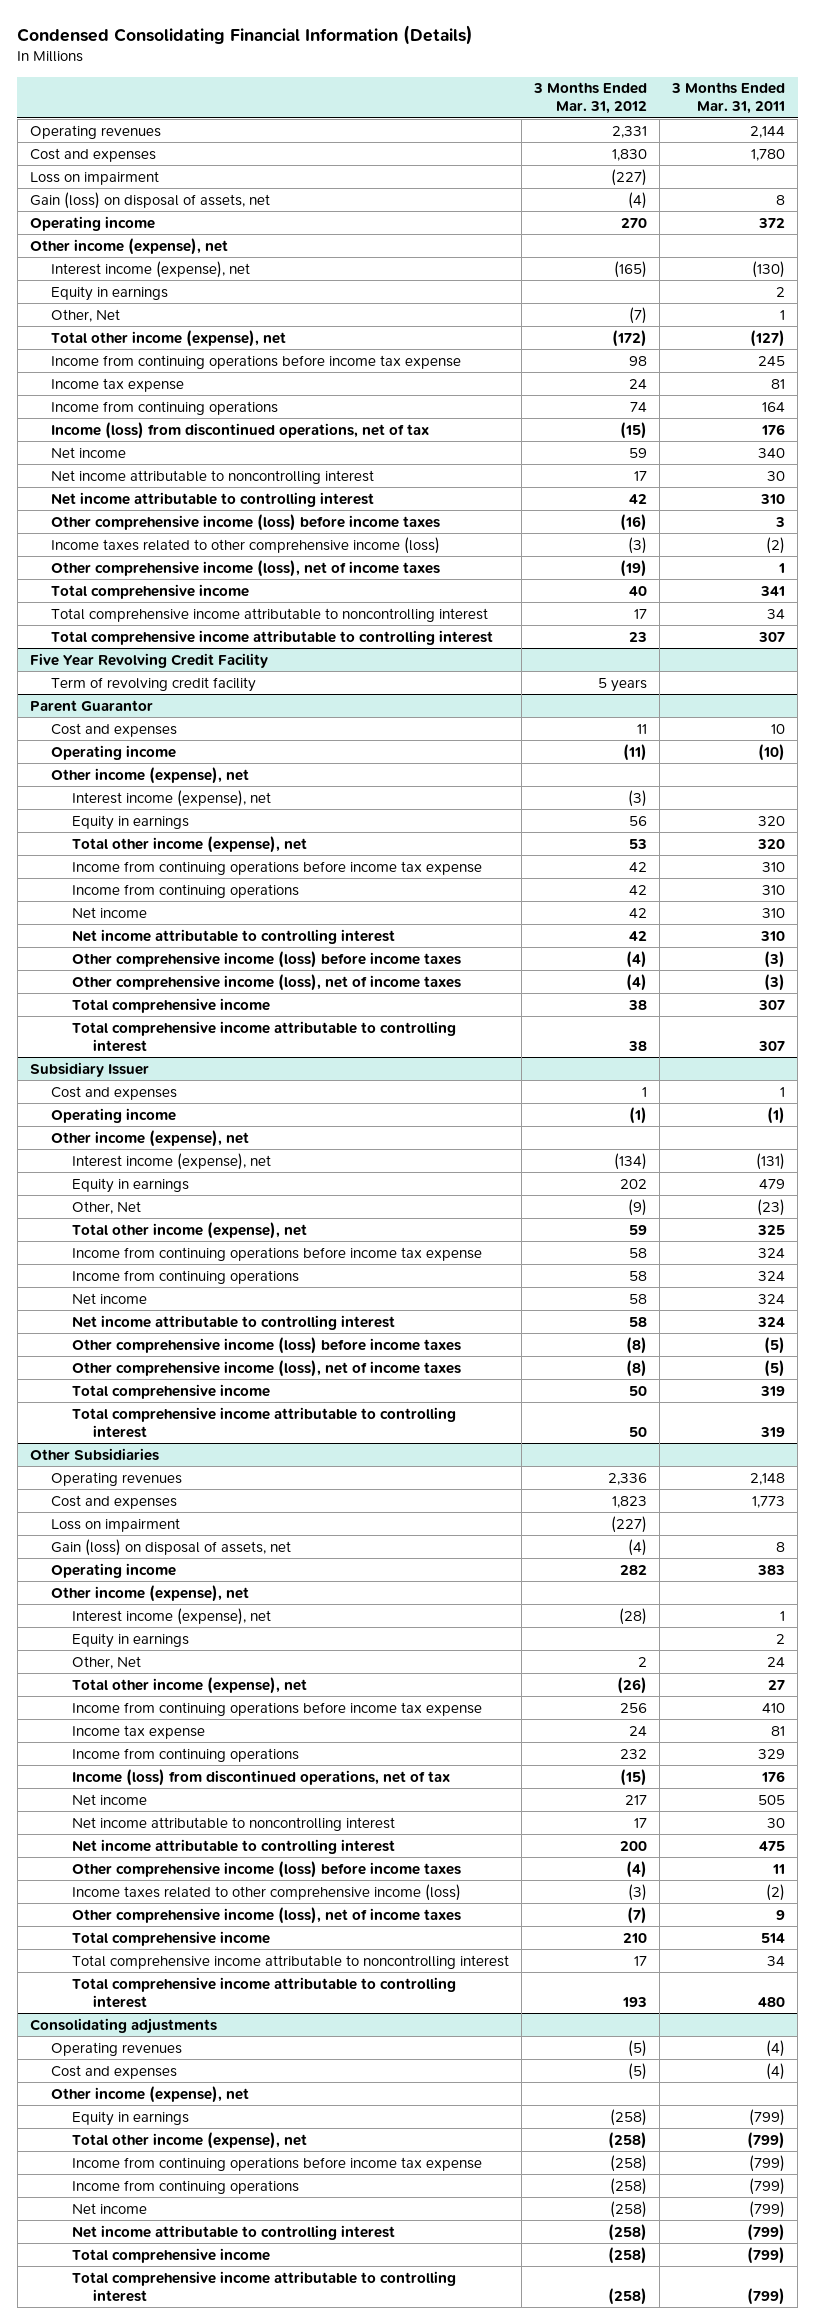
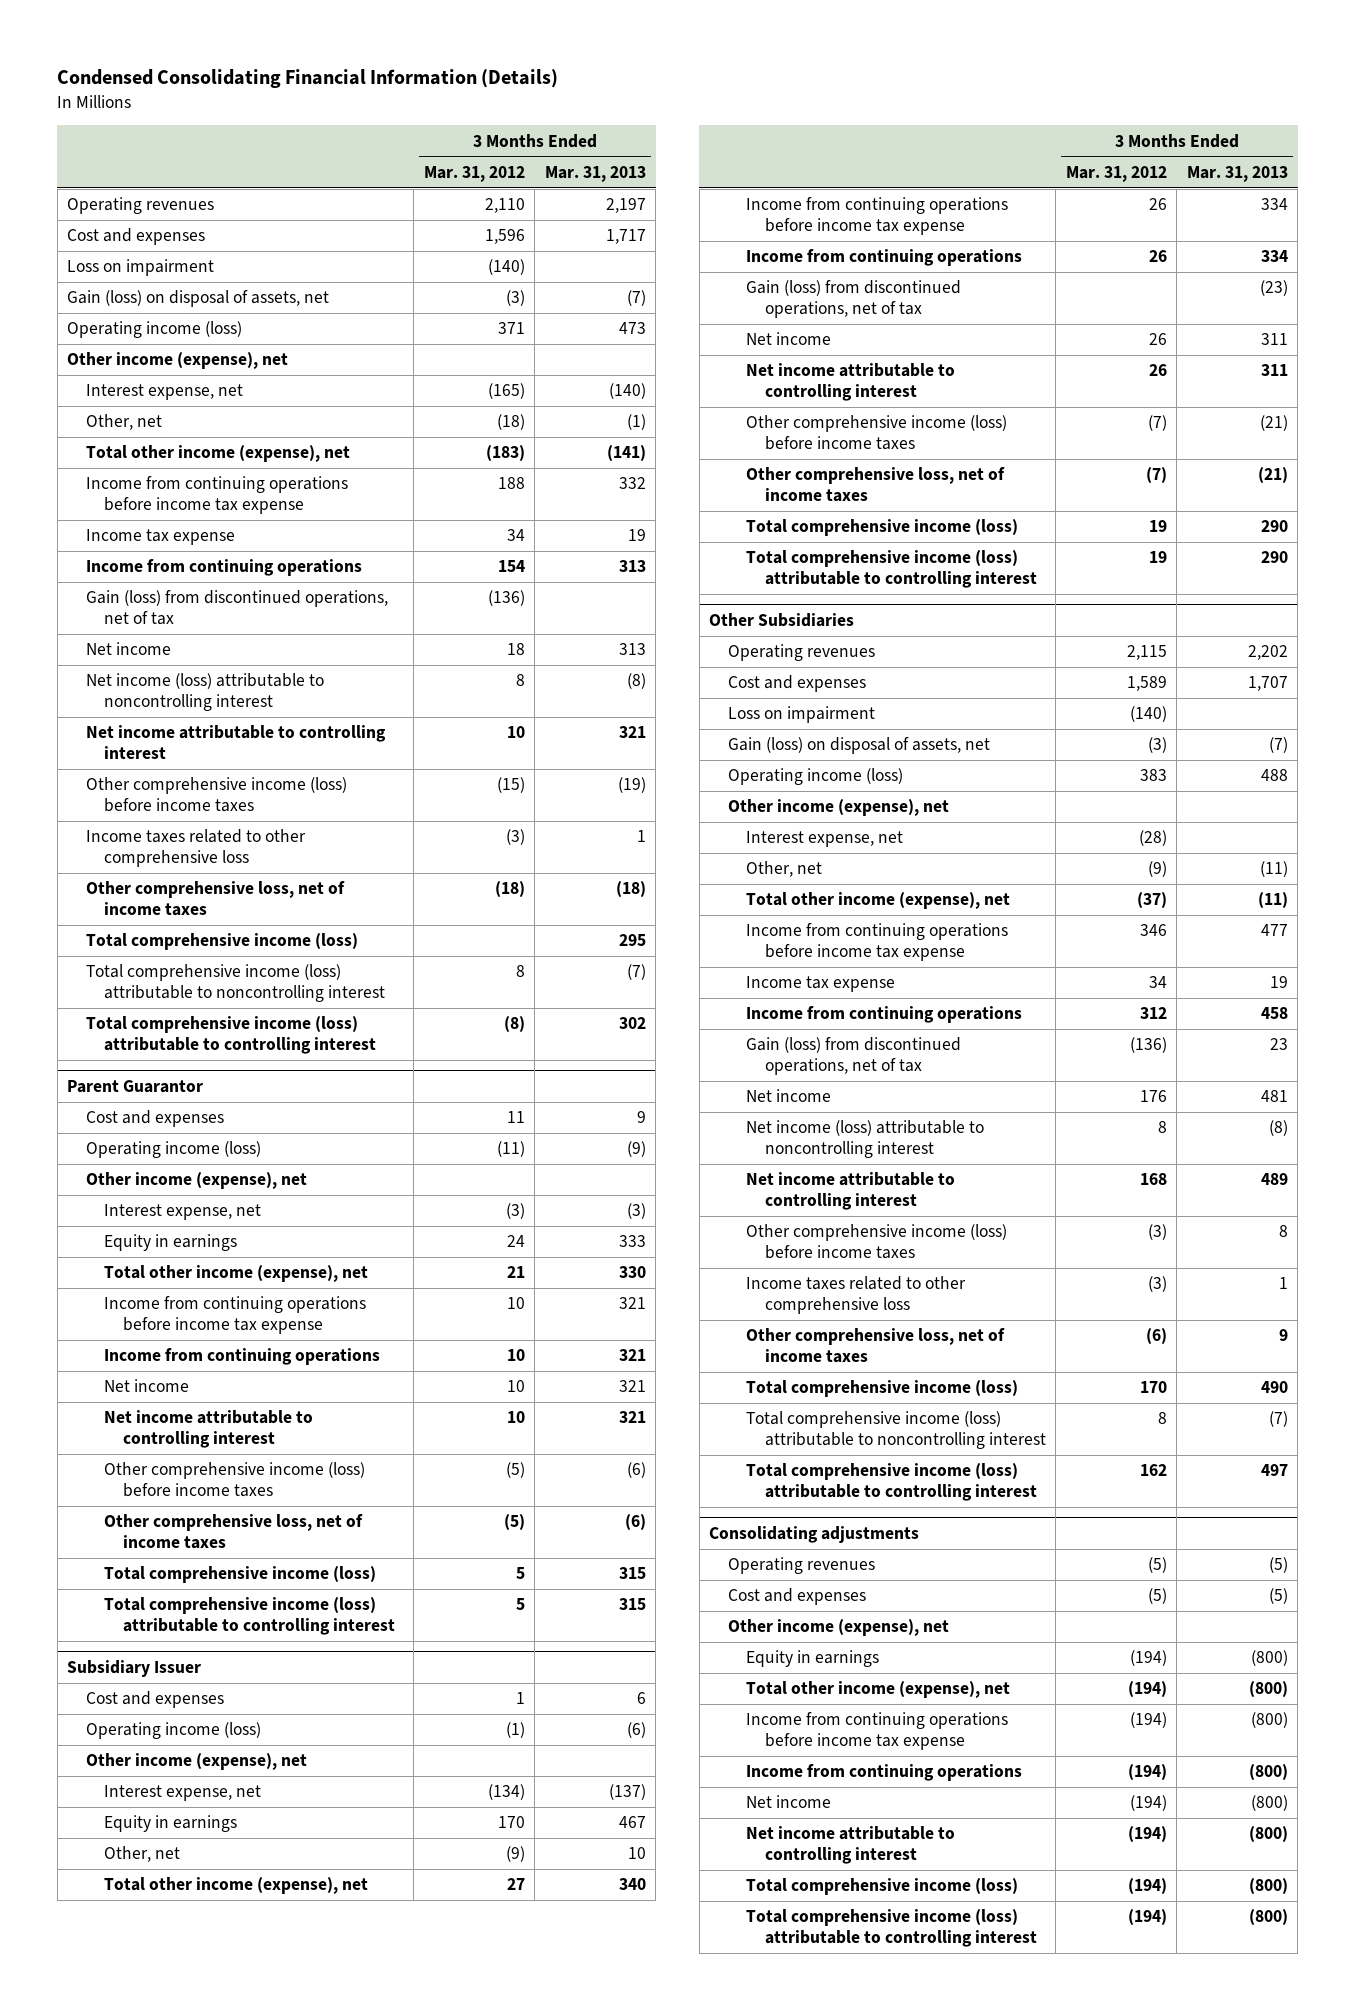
- | 3 Months Ended Mar. 31, 2012 | 3 Months Ended Mar. 31, 2011
+ | 3 Months Ended Mar. 31, 2012 | 3 Months Ended Mar. 31, 2013
- Operating revenues | 2,331 | 2,144
- Cost and expenses | 1,830 | 1,780
- Loss on impairment | (227) |
- Gain (loss) on disposal of assets, net | (4) | 8
- Operating income | 270 | 372
+ Operating revenues | 2,110 | 2,197
+ Cost and expenses | 1,596 | 1,717
+ Loss on impairment | (140) |
+ Gain (loss) on disposal of assets, net | (3) | (7)
+ Operating income (loss) | 371 | 473
- Interest income (expense), net | (165) | (130)
- Equity in earnings | | 2
- Other, Net | (7) | 1
- Total other income (expense), net | (172) | (127)
- Income from continuing operations before income tax expense | 98 | 245
- Income tax expense | 24 | 81
- Income from continuing operations | 74 | 164
- Income (loss) from discontinued operations, net of tax | (15) | 176
- Net income | 59 | 340
- Net income attributable to noncontrolling interest | 17 | 30
- Net income attributable to controlling interest | 42 | 310
- Other comprehensive income (loss) before income taxes | (16) | 3
- Income taxes related to other comprehensive income (loss) | (3) | (2)
- Other comprehensive income (loss), net of income taxes | (19) | 1
- Total comprehensive income | 40 | 341
- Total comprehensive income attributable to noncontrolling interest | 17 | 34
- Total comprehensive income attributable to controlling interest | 23 | 307
- Five Year Revolving Credit Facility
- Term of revolving credit facility | 5 years |
+ Interest expense, net | (165) | (140)
+ Other, net | (18) | (1)
+ Total other income (expense), net | (183) | (141)
+ Income from continuing operations before income tax expense | 188 | 332
+ Income tax expense | 34 | 19
+ Income from continuing operations | 154 | 313
+ Gain (loss) from discontinued operations, net of tax | (136) |
+ Net income | 18 | 313
+ Net income (loss) attributable to noncontrolling interest | 8 | (8)
+ Net income attributable to controlling interest | 10 | 321
+ Other comprehensive income (loss) before income taxes | (15) | (19)
+ Income taxes related to other comprehensive loss | (3) | 1
+ Other comprehensive loss, net of income taxes | (18) | (18)
+ Total comprehensive income (loss) | | 295
+ Total comprehensive income (loss) attributable to noncontrolling interest | 8 | (7)
+ Total comprehensive income (loss) attributable to controlling interest | (8) | 302
@ Parent Guarantor
- Operating income | (11) | (10)
+ Operating income (loss) | (11) | (9)
- Interest income (expense), net | (3) |
- Equity in earnings | 56 | 320
- Total other income (expense), net | 53 | 320
- Income from continuing operations before income tax expense | 42 | 310
- Income from continuing operations | 42 | 310
- Net income | 42 | 310
- Net income attributable to controlling interest | 42 | 310
- Other comprehensive income (loss) before income taxes | (4) | (3)
- Other comprehensive income (loss), net of income taxes | (4) | (3)
- Total comprehensive income | 38 | 307
- Total comprehensive income attributable to controlling interest | 38 | 307
+ Interest expense, net | (3) | (3)
+ Equity in earnings | 24 | 333
+ Total other income (expense), net | 21 | 330
+ Income from continuing operations before income tax expense | 10 | 321
+ Income from continuing operations | 10 | 321
+ Net income | 10 | 321
+ Net income attributable to controlling interest | 10 | 321
+ Other comprehensive income (loss) before income taxes | (5) | (6)
+ Other comprehensive loss, net of income taxes | (5) | (6)
+ Total comprehensive income (loss) | 5 | 315
+ Total comprehensive income (loss) attributable to controlling interest | 5 | 315
@ Subsidiary Issuer
- Operating income | (1) | (1)
+ Operating income (loss) | (1) | (6)
- Interest income (expense), net | (134) | (131)
- Equity in earnings | 202 | 479
- Other, Net | (9) | (23)
- Total other income (expense), net | 59 | 325
- Income from continuing operations before income tax expense | 58 | 324
- Income from continuing operations | 58 | 324
- Net income | 58 | 324
- Net income attributable to controlling interest | 58 | 324
- Other comprehensive income (loss) before income taxes | (8) | (5)
- Other comprehensive income (loss), net of income taxes | (8) | (5)
- Total comprehensive income | 50 | 319
- Total comprehensive income attributable to controlling interest | 50 | 319
+ Interest expense, net | (134) | (137)
+ Equity in earnings | 170 | 467
+ Other, net | (9) | 10
+ Total other income (expense), net | 27 | 340
+ Income from continuing operations before income tax expense | 26 | 334
+ Income from continuing operations | 26 | 334
+ Gain (loss) from discontinued operations, net of tax | | (23)
+ Net income | 26 | 311
+ Net income attributable to controlling interest | 26 | 311
+ Other comprehensive income (loss) before income taxes | (7) | (21)
+ Other comprehensive loss, net of income taxes | (7) | (21)
+ Total comprehensive income (loss) | 19 | 290
+ Total comprehensive income (loss) attributable to controlling interest | 19 | 290
@ Other Subsidiaries
- Operating revenues | 2,336 | 2,148
- Cost and expenses | 1,823 | 1,773
- Loss on impairment | (227) |
- Gain (loss) on disposal of assets, net | (4) | 8
- Operating income | 282 | 383
+ Operating revenues | 2,115 | 2,202
+ Cost and expenses | 1,589 | 1,707
+ Loss on impairment | (140) |
+ Gain (loss) on disposal of assets, net | (3) | (7)
+ Operating income (loss) | 383 | 488
- Interest income (expense), net | (28) | 1
- Equity in earnings | | 2
- Other, Net | 2 | 24
- Total other income (expense), net | (26) | 27
- Income from continuing operations before income tax expense | 256 | 410
- Income tax expense | 24 | 81
- Income from continuing operations | 232 | 329
- Income (loss) from discontinued operations, net of tax | (15) | 176
- Net income | 217 | 505
- Net income attributable to noncontrolling interest | 17 | 30
- Net income attributable to controlling interest | 200 | 475
- Other comprehensive income (loss) before income taxes | (4) | 11
- Income taxes related to other comprehensive income (loss) | (3) | (2)
- Other comprehensive income (loss), net of income taxes | (7) | 9
- Total comprehensive income | 210 | 514
- Total comprehensive income attributable to noncontrolling interest | 17 | 34
- Total comprehensive income attributable to controlling interest | 193 | 480
+ Interest expense, net | (28) |
+ Other, net | (9) | (11)
+ Total other income (expense), net | (37) | (11)
+ Income from continuing operations before income tax expense | 346 | 477
+ Income tax expense | 34 | 19
+ Income from continuing operations | 312 | 458
+ Gain (loss) from discontinued operations, net of tax | (136) | 23
+ Net income | 176 | 481
+ Net income (loss) attributable to noncontrolling interest | 8 | (8)
+ Net income attributable to controlling interest | 168 | 489
+ Other comprehensive income (loss) before income taxes | (3) | 8
+ Income taxes related to other comprehensive loss | (3) | 1
+ Other comprehensive loss, net of income taxes | (6) | 9
+ Total comprehensive income (loss) | 170 | 490
+ Total comprehensive income (loss) attributable to noncontrolling interest | 8 | (7)
+ Total comprehensive income (loss) attributable to controlling interest | 162 | 497
@ Consolidating adjustments
- Equity in earnings | (258) | (799)
- Total other income (expense), net | (258) | (799)
- Income from continuing operations before income tax expense | (258) | (799)
- Income from continuing operations | (258) | (799)
- Net income | (258) | (799)
- Net income attributable to controlling interest | (258) | (799)
- Total comprehensive income | (258) | (799)
- Total comprehensive income attributable to controlling interest | (258) | (799)
+ Equity in earnings | (194) | (800)
+ Total other income (expense), net | (194) | (800)
+ Income from continuing operations before income tax expense | (194) | (800)
+ Income from continuing operations | (194) | (800)
+ Net income | (194) | (800)
+ Net income attributable to controlling interest | (194) | (800)
+ Total comprehensive income (loss) | (194) | (800)
+ Total comprehensive income (loss) attributable to controlling interest | (194) | (800)

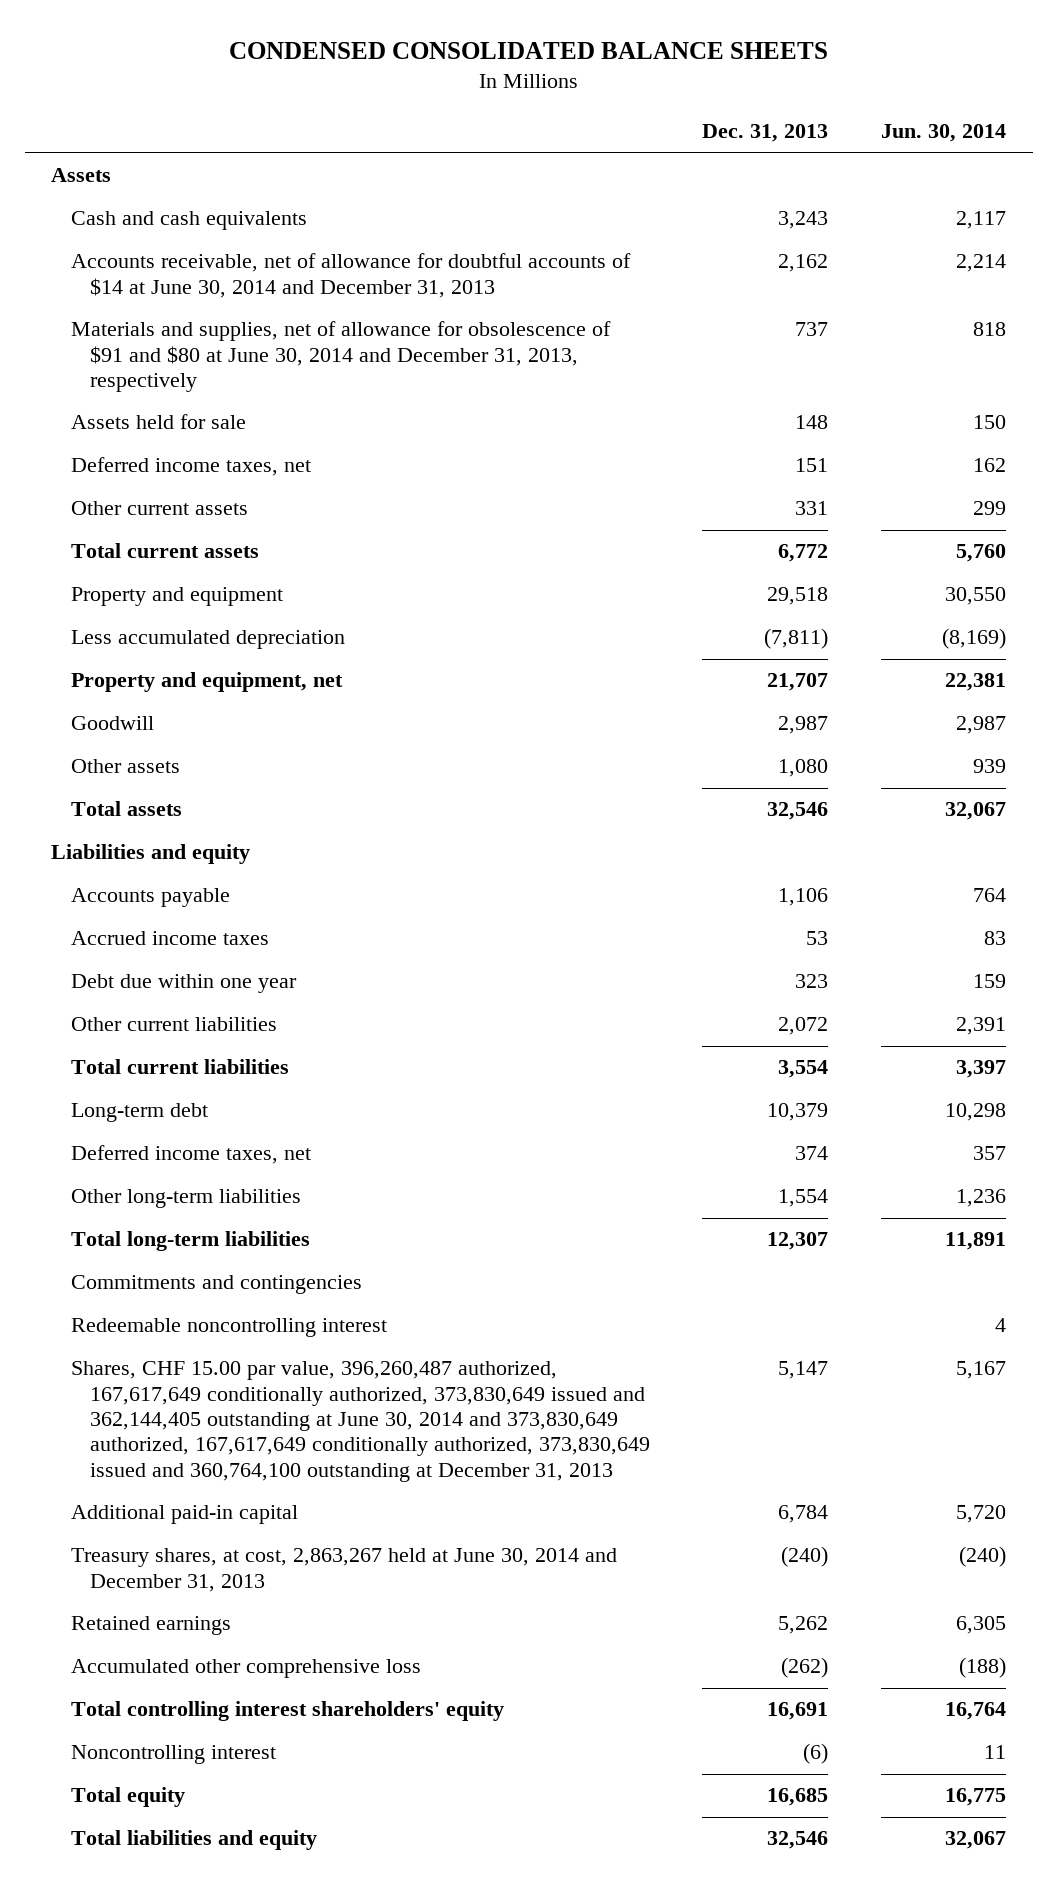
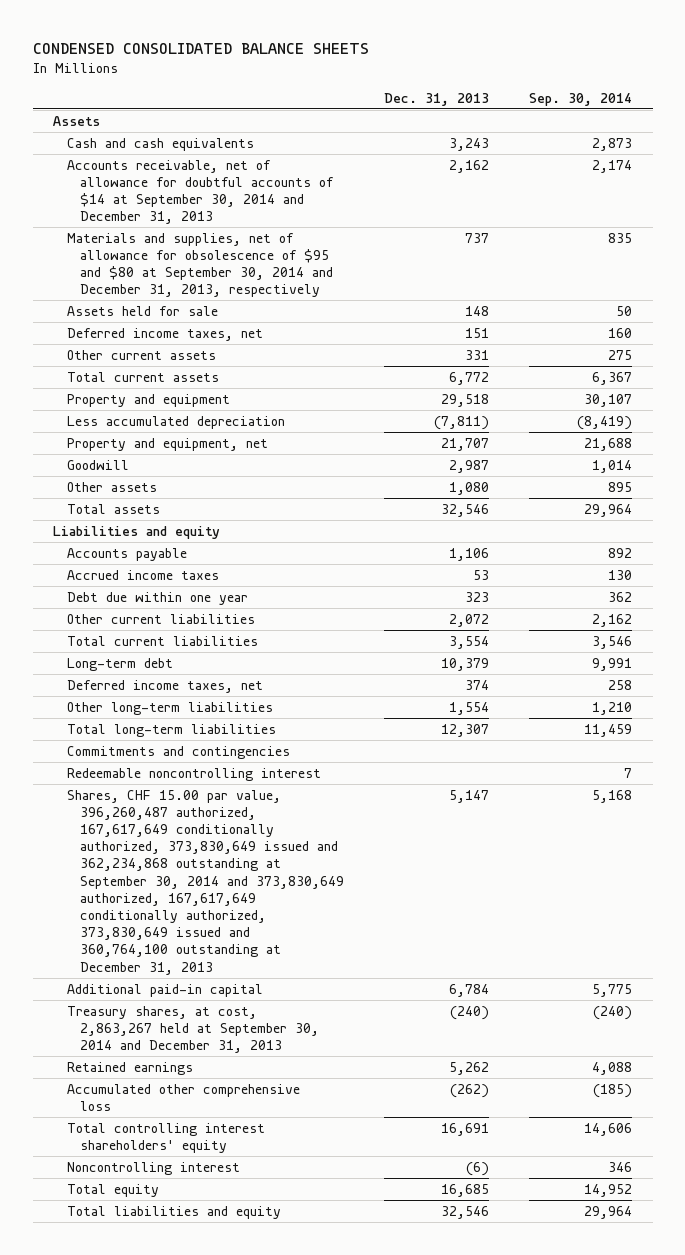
- | Dec. 31, 2013 | Jun. 30, 2014
+ | Dec. 31, 2013 | Sep. 30, 2014
- Accounts receivable, net of allowance for doubtful accounts of $14 at June 30, 2014 and December 31, 2013 | 2,162 | 2,214
- Materials and supplies, net of allowance for obsolescence of $91 and $80 at June 30, 2014 and December 31, 2013, respectively | 737 | 818
+ Accounts receivable, net of allowance for doubtful accounts of $14 at September 30, 2014 and December 31, 2013 | 2,162 | 2,174
+ Materials and supplies, net of allowance for obsolescence of $95 and $80 at September 30, 2014 and December 31, 2013, respectively | 737 | 835
- Shares, CHF 15.00 par value, 396,260,487 authorized, 167,617,649 conditionally authorized, 373,830,649 issued and 362,144,405 outstanding at June 30, 2014 and 373,830,649 authorized, 167,617,649 conditionally authorized, 373,830,649 issued and 360,764,100 outstanding at December 31, 2013 | 5,147 | 5,167
+ Shares, CHF 15.00 par value, 396,260,487 authorized, 167,617,649 conditionally authorized, 373,830,649 issued and 362,234,868 outstanding at September 30, 2014 and 373,830,649 authorized, 167,617,649 conditionally authorized, 373,830,649 issued and 360,764,100 outstanding at December 31, 2013 | 5,147 | 5,168
- Treasury shares, at cost, 2,863,267 held at June 30, 2014 and December 31, 2013 | (240) | (240)
+ Treasury shares, at cost, 2,863,267 held at September 30, 2014 and December 31, 2013 | (240) | (240)

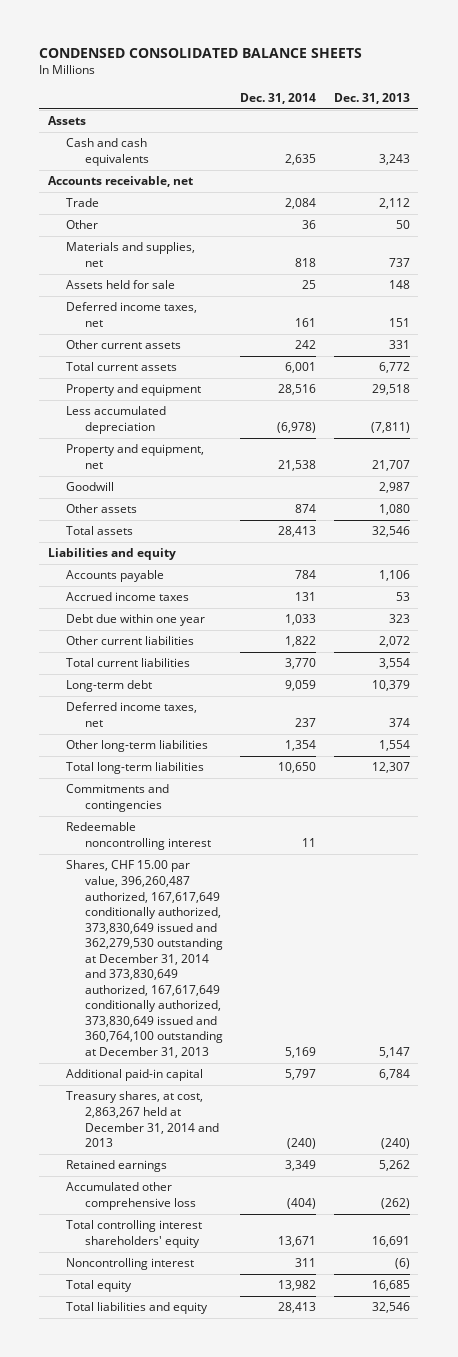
- | Dec. 31, 2013 | Sep. 30, 2014
+ | Dec. 31, 2014 | Dec. 31, 2013
- Accounts receivable, net of allowance for doubtful accounts of $14 at September 30, 2014 and December 31, 2013 | 2,162 | 2,174
- Materials and supplies, net of allowance for obsolescence of $95 and $80 at September 30, 2014 and December 31, 2013, respectively | 737 | 835
+ Accounts receivable, net
+ Trade | 2,084 | 2,112
+ Other | 36 | 50
+ Materials and supplies, net | 818 | 737
- Shares, CHF 15.00 par value, 396,260,487 authorized, 167,617,649 conditionally authorized, 373,830,649 issued and 362,234,868 outstanding at September 30, 2014 and 373,830,649 authorized, 167,617,649 conditionally authorized, 373,830,649 issued and 360,764,100 outstanding at December 31, 2013 | 5,147 | 5,168
+ Shares, CHF 15.00 par value, 396,260,487 authorized, 167,617,649 conditionally authorized, 373,830,649 issued and 362,279,530 outstanding at December 31, 2014 and 373,830,649 authorized, 167,617,649 conditionally authorized, 373,830,649 issued and 360,764,100 outstanding at December 31, 2013 | 5,169 | 5,147
- Treasury shares, at cost, 2,863,267 held at September 30, 2014 and December 31, 2013 | (240) | (240)
+ Treasury shares, at cost, 2,863,267 held at December 31, 2014 and 2013 | (240) | (240)

